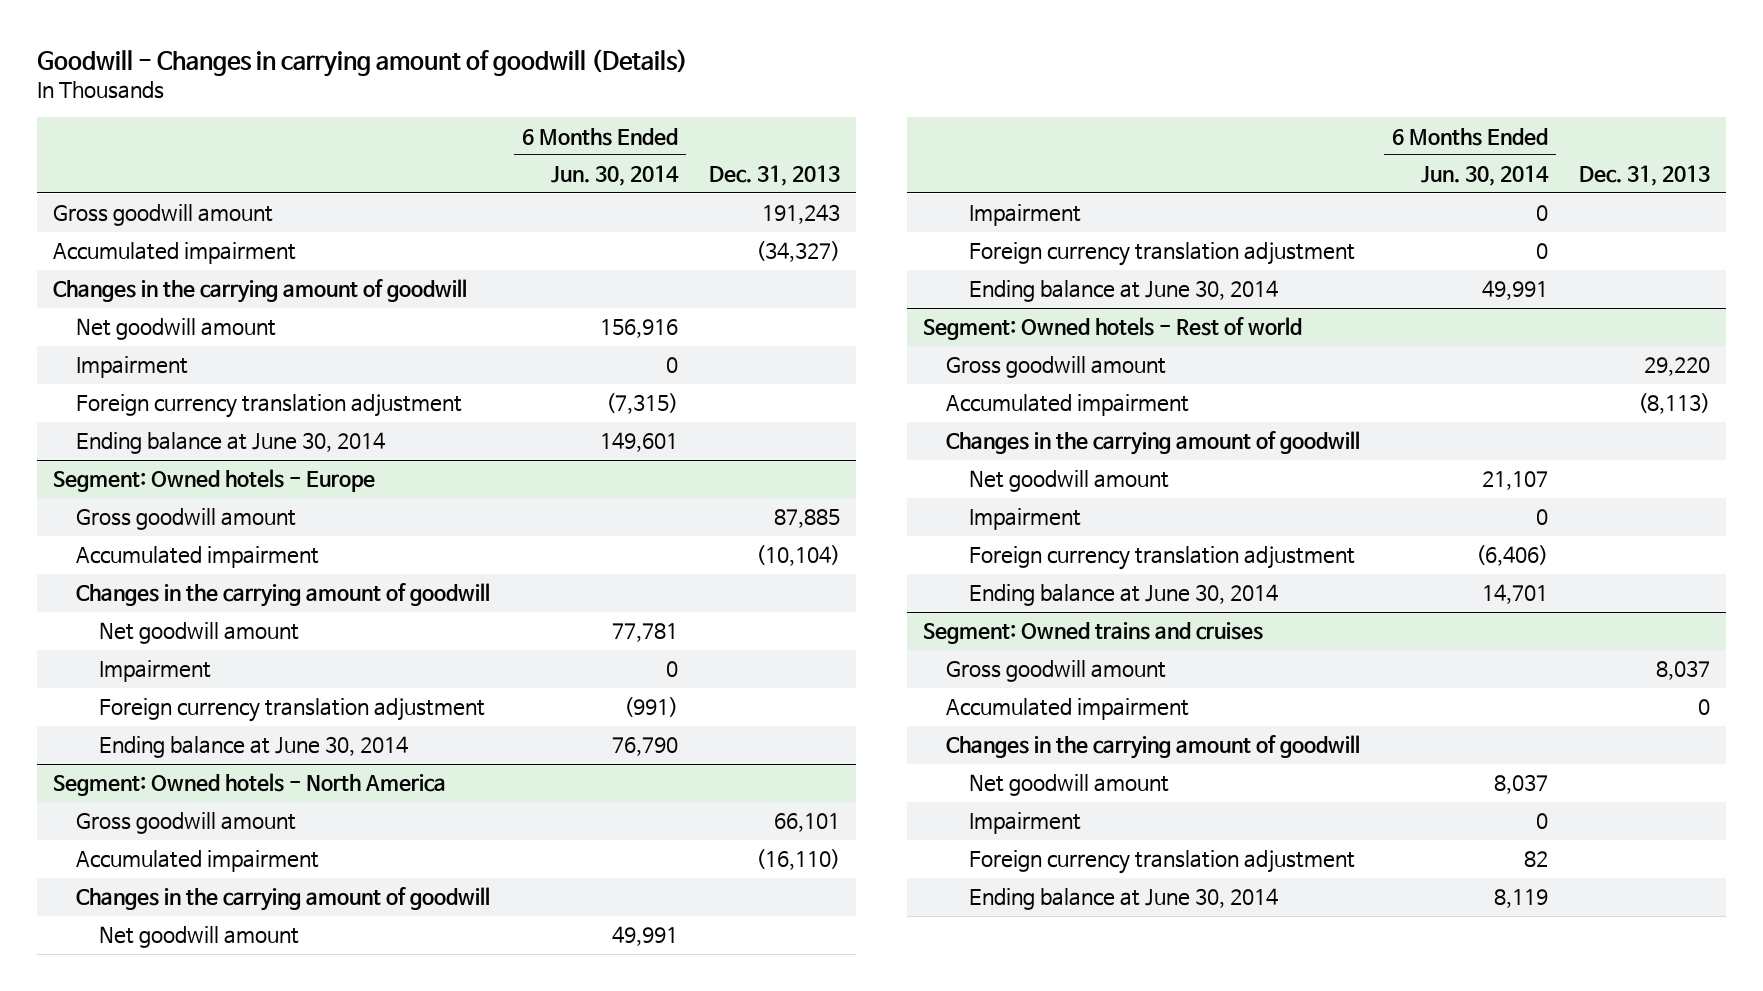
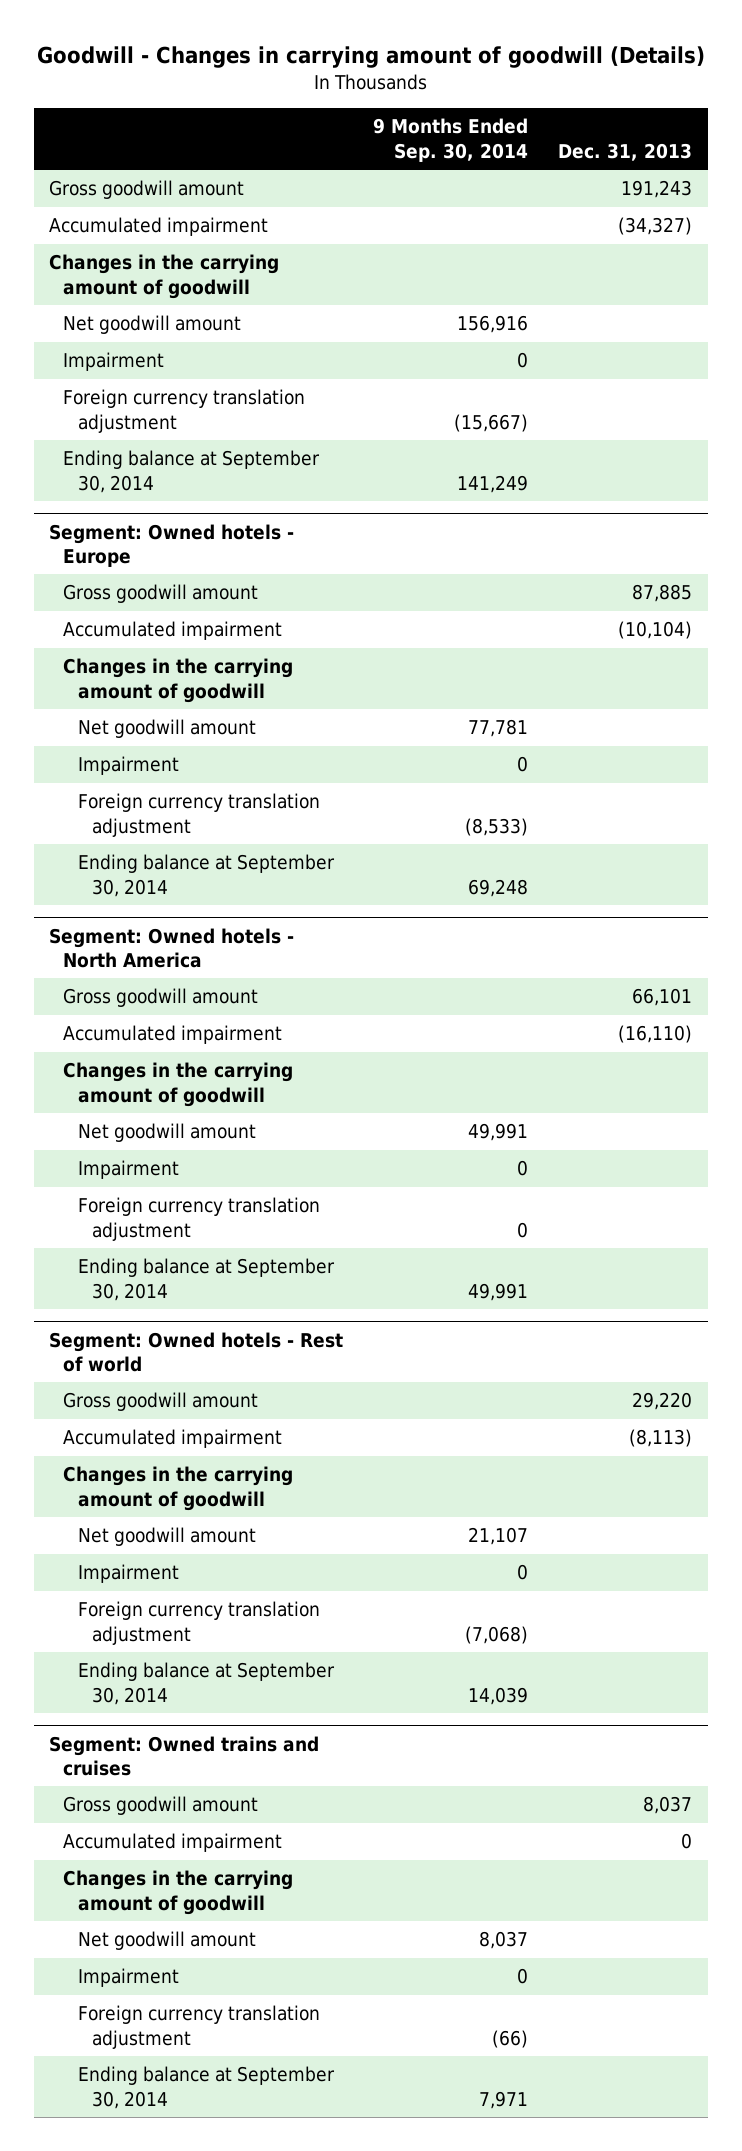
- | 6 Months Ended Jun. 30, 2014 | Dec. 31, 2013
+ | 9 Months Ended Sep. 30, 2014 | Dec. 31, 2013
- Ending balance at June 30, 2014 | 149,601 |
+ Ending balance at September 30, 2014 | 141,249 |
@ Segment: Owned hotels - Europe
- Ending balance at June 30, 2014 | 76,790 |
+ Ending balance at September 30, 2014 | 69,248 |
@ Segment: Owned hotels - North America
- Ending balance at June 30, 2014 | 49,991 |
+ Ending balance at September 30, 2014 | 49,991 |
@ Segment: Owned hotels - Rest of world
- Ending balance at June 30, 2014 | 14,701 |
+ Ending balance at September 30, 2014 | 14,039 |
@ Segment: Owned trains and cruises
- Ending balance at June 30, 2014 | 8,119 |
+ Ending balance at September 30, 2014 | 7,971 |

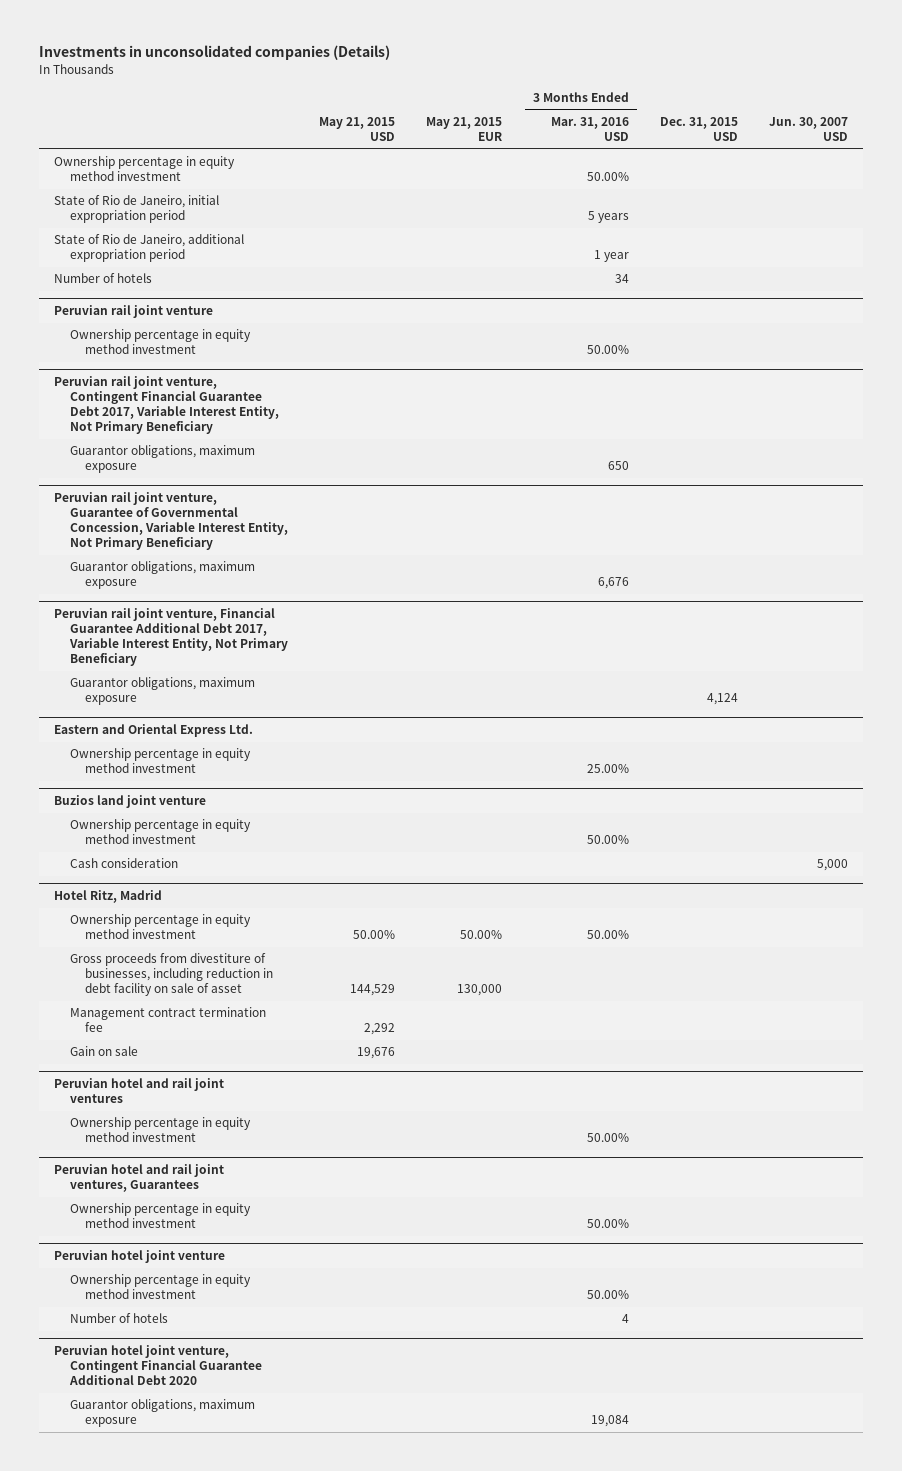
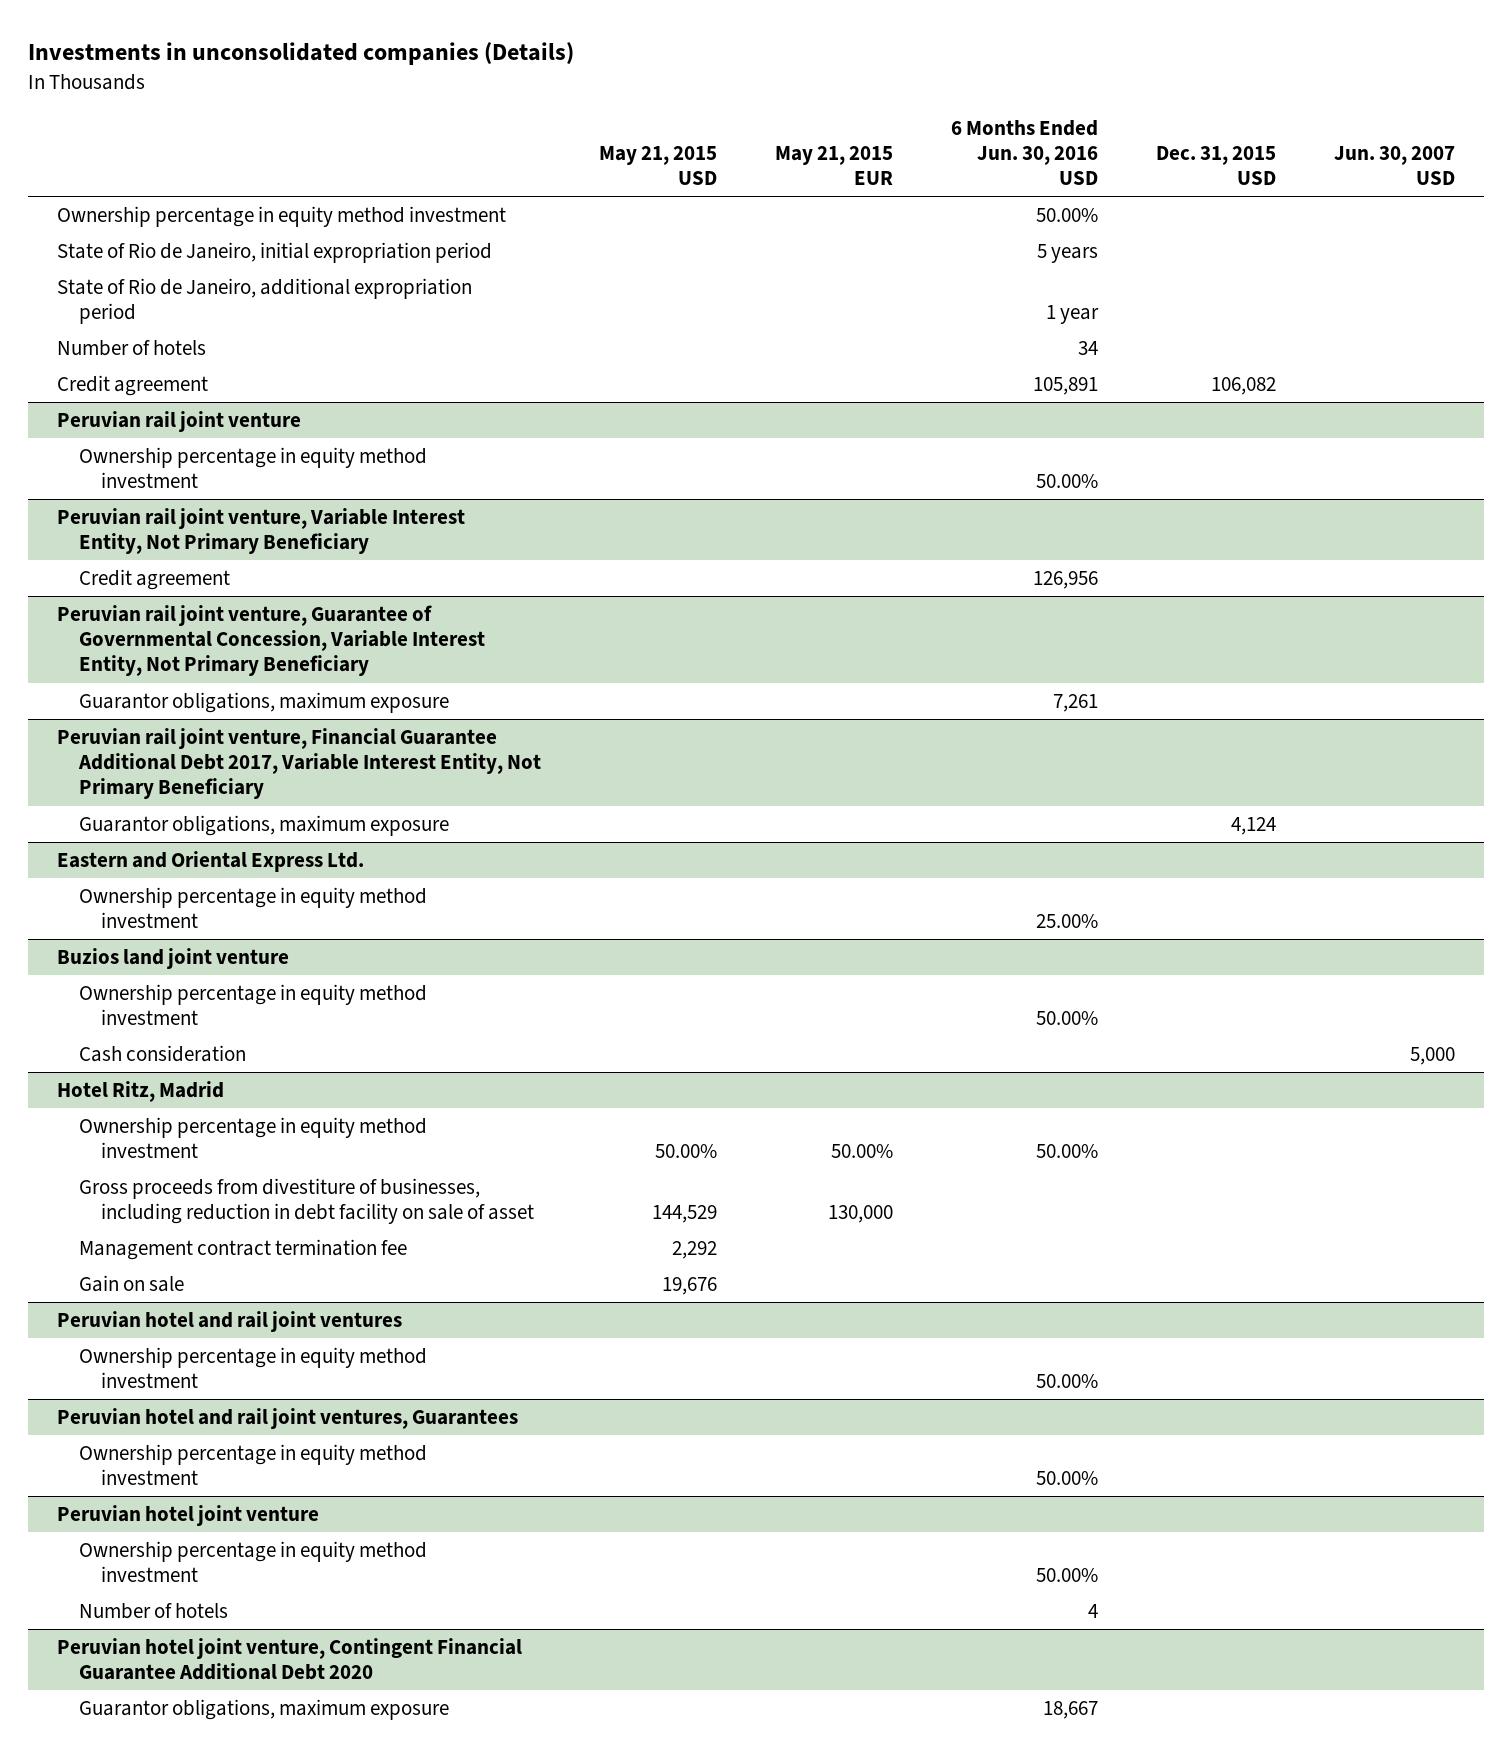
- | May 21, 2015 USD | May 21, 2015 EUR | 3 Months Ended Mar. 31, 2016 USD | Dec. 31, 2015 USD | Jun. 30, 2007 USD
+ | May 21, 2015 USD | May 21, 2015 EUR | 6 Months Ended Jun. 30, 2016 USD | Dec. 31, 2015 USD | Jun. 30, 2007 USD
+ Credit agreement | | | 105,891 | 106,082 |
- Peruvian rail joint venture, Contingent Financial Guarantee Debt 2017, Variable Interest Entity, Not Primary Beneficiary
- Guarantor obligations, maximum exposure | | | 650 | |
+ Peruvian rail joint venture, Variable Interest Entity, Not Primary Beneficiary
+ Credit agreement | | | 126,956 | |

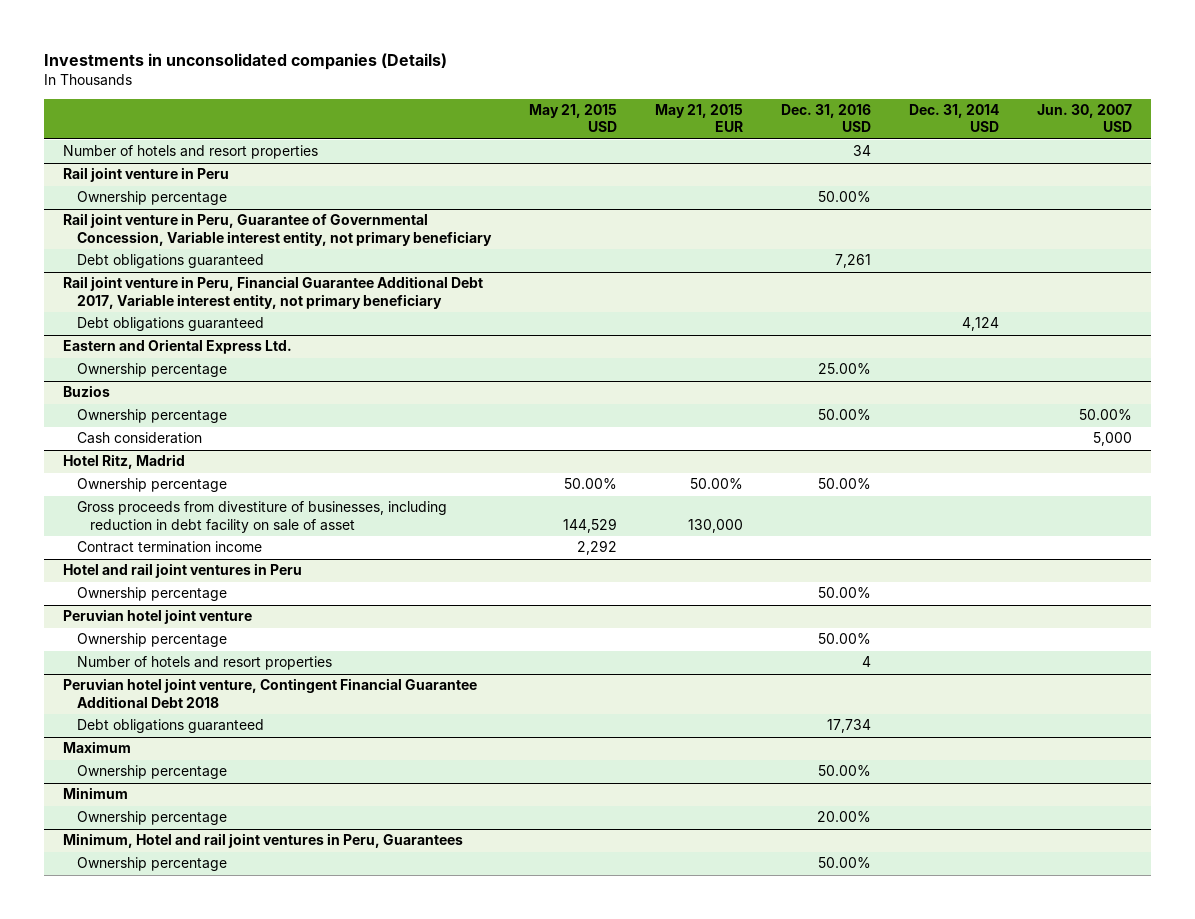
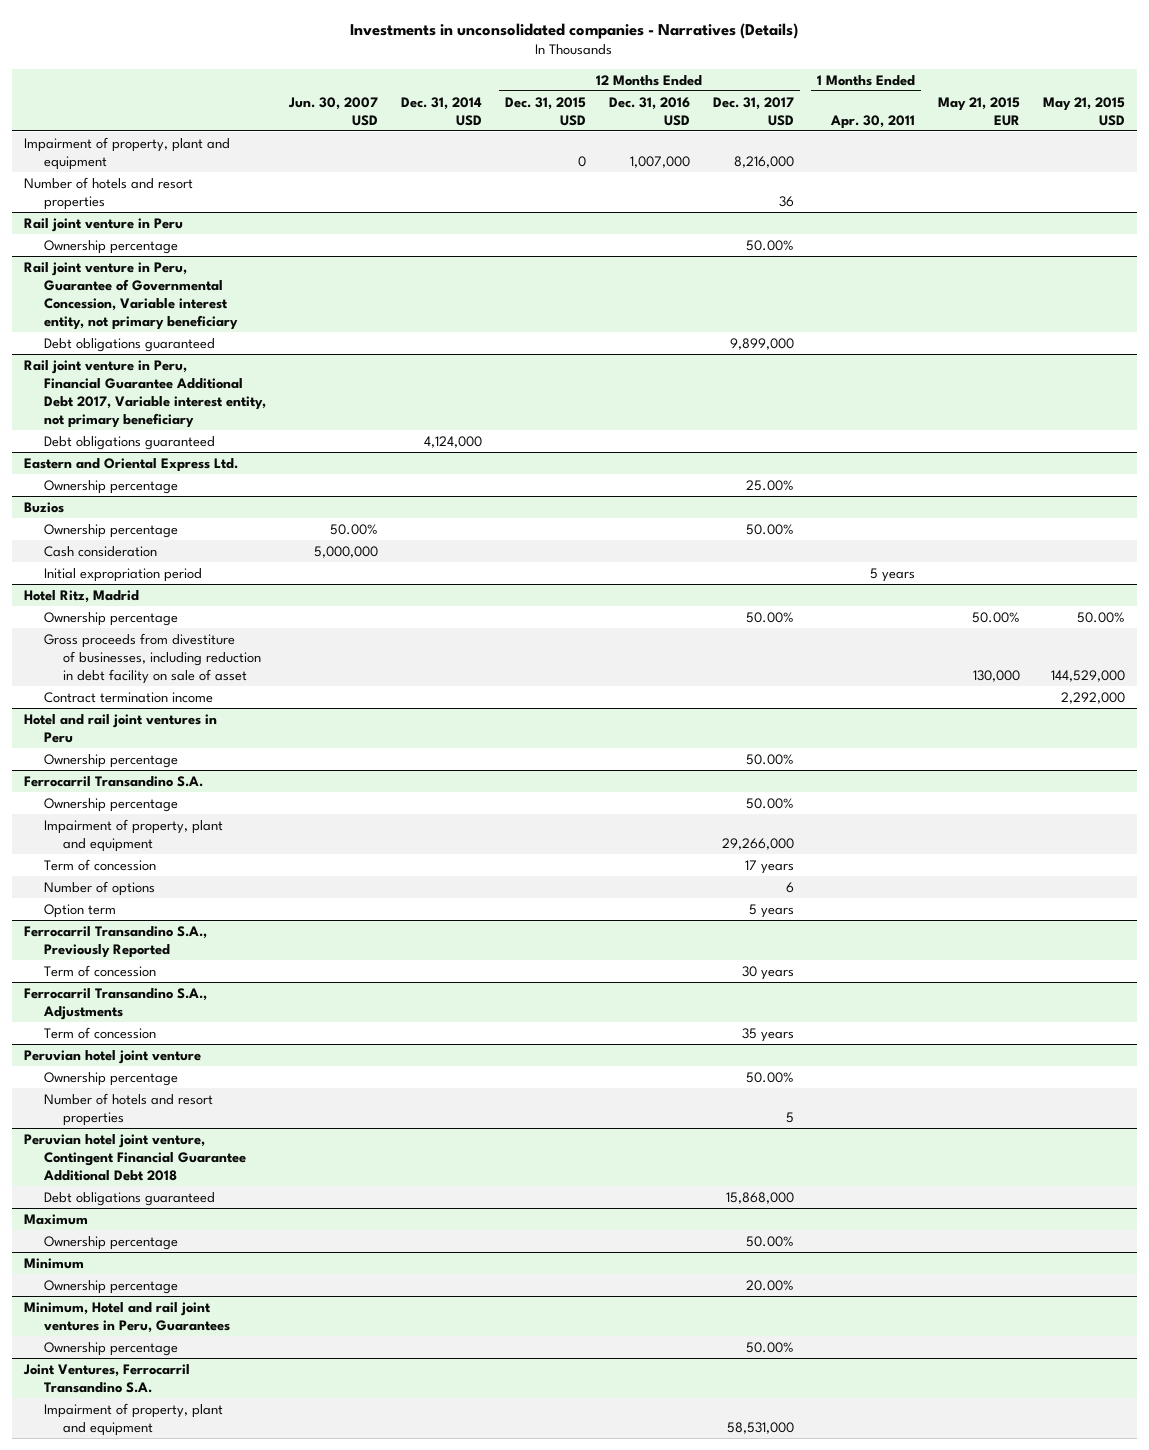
- Investments in unconsolidated companies (Details)
+ Investments in unconsolidated companies - Narratives (Details)
- | May 21, 2015 USD | May 21, 2015 EUR | Dec. 31, 2016 USD | Dec. 31, 2014 USD | Jun. 30, 2007 USD
+ | Jun. 30, 2007 USD | Dec. 31, 2014 USD | 12 Months Ended Dec. 31, 2015 USD | 12 Months Ended Dec. 31, 2016 USD | 12 Months Ended Dec. 31, 2017 USD | 1 Months Ended Apr. 30, 2011 | May 21, 2015 EUR | May 21, 2015 USD
+ Impairment of property, plant and equipment | | | 0 | 1,007,000 | 8,216,000 | | |
@ Rail joint venture in Peru, Financial Guarantee Additional Debt 2017, Variable interest entity, not primary beneficiary
- Debt obligations guaranteed | | | | 4,124 |
+ Debt obligations guaranteed | | 4,124,000 | | | | | |
@ Buzios
- Cash consideration | | | | | 5,000
+ Cash consideration | 5,000,000 | | | | | | |
+ Initial expropriation period | | | | | | 5 years | |
@ Hotel Ritz, Madrid
- Gross proceeds from divestiture of businesses, including reduction in debt facility on sale of asset | 144,529 | 130,000 | | |
- Contract termination income | 2,292 | | | |
+ Gross proceeds from divestiture of businesses, including reduction in debt facility on sale of asset | | | | | | | 130,000 | 144,529,000
+ Contract termination income | | | | | | | | 2,292,000
+ Ferrocarril Transandino S.A.
+ Ownership percentage | | | | | 50.00% | | |
+ Impairment of property, plant and equipment | | | | | 29,266,000 | | |
+ Term of concession | | | | | 17 years | | |
+ Number of options | | | | | 6 | | |
+ Option term | | | | | 5 years | | |
+ Ferrocarril Transandino S.A., Previously Reported
+ Term of concession | | | | | 30 years | | |
+ Ferrocarril Transandino S.A., Adjustments
+ Term of concession | | | | | 35 years | | |
+ Joint Ventures, Ferrocarril Transandino S.A.
+ Impairment of property, plant and equipment | | | | | 58,531,000 | | |

